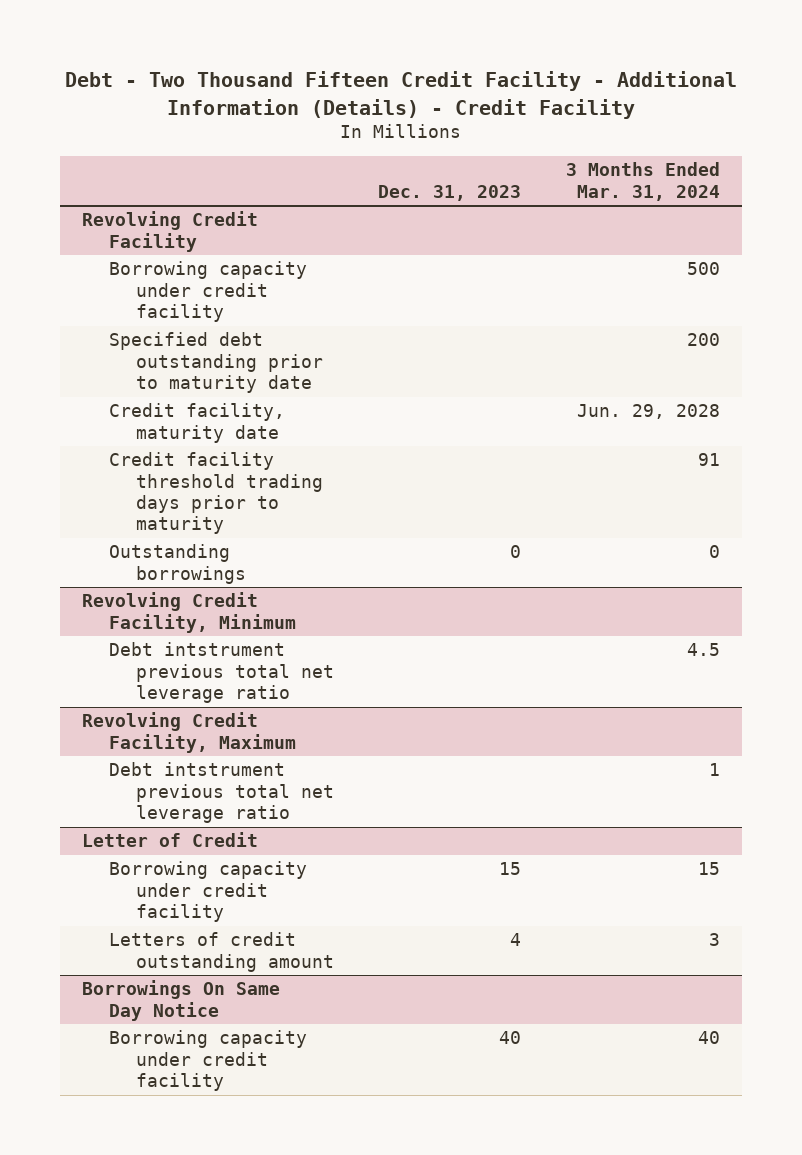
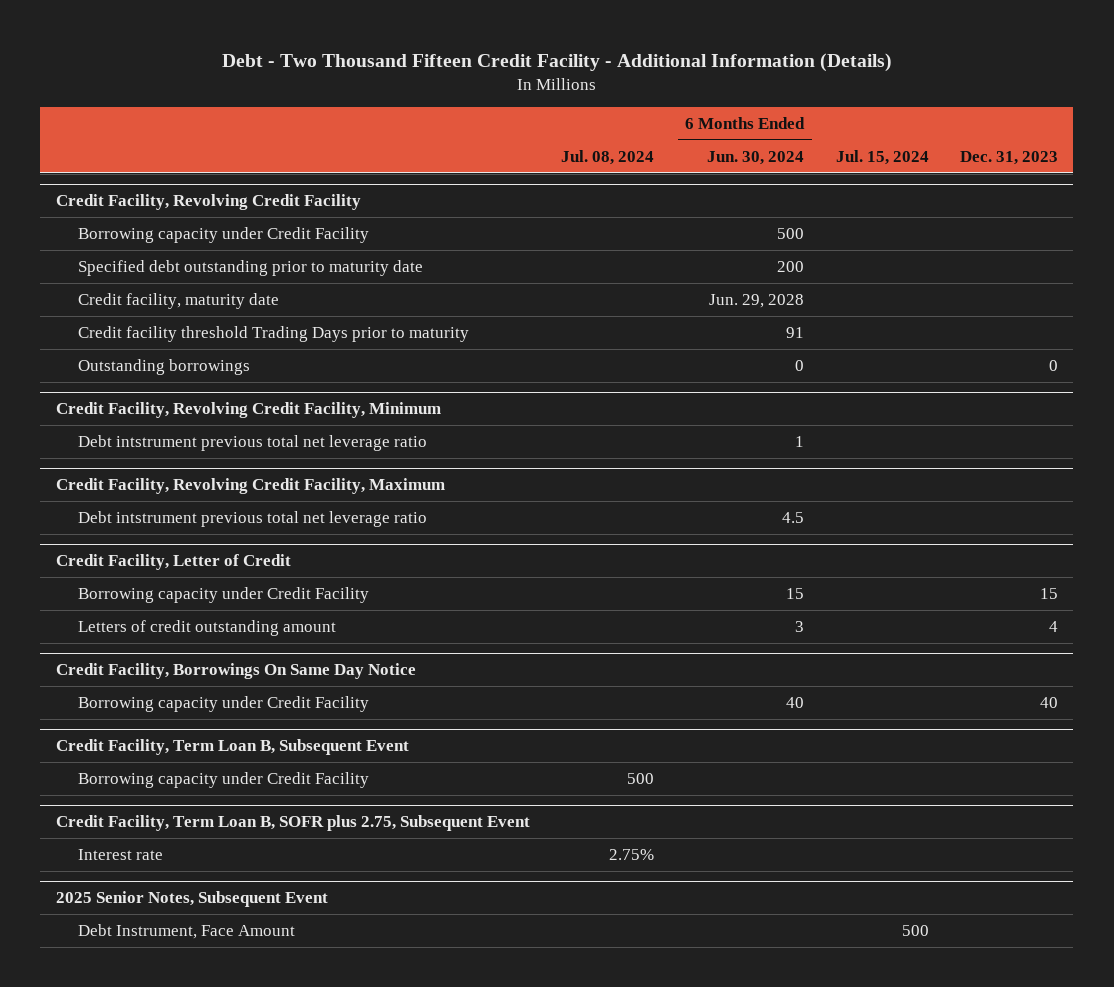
- Debt - Two Thousand Fifteen Credit Facility - Additional Information (Details) - Credit Facility
+ Debt - Two Thousand Fifteen Credit Facility - Additional Information (Details)
- | Dec. 31, 2023 | 3 Months Ended Mar. 31, 2024
+ | Jul. 08, 2024 | 6 Months Ended Jun. 30, 2024 | Jul. 15, 2024 | Dec. 31, 2023
- Revolving Credit Facility
- Borrowing capacity under credit facility | | 500
+ Credit Facility, Revolving Credit Facility
+ Borrowing capacity under Credit Facility | | 500 | |
- Credit facility threshold trading days prior to maturity | | 91
+ Credit facility threshold Trading Days prior to maturity | | 91 | |
- Revolving Credit Facility, Minimum
+ Credit Facility, Revolving Credit Facility, Minimum
- Revolving Credit Facility, Maximum
+ Credit Facility, Revolving Credit Facility, Maximum
- Letter of Credit
- Borrowing capacity under credit facility | 15 | 15
+ Credit Facility, Letter of Credit
+ Borrowing capacity under Credit Facility | | 15 | | 15
- Borrowings On Same Day Notice
- Borrowing capacity under credit facility | 40 | 40
+ Credit Facility, Borrowings On Same Day Notice
+ Borrowing capacity under Credit Facility | | 40 | | 40
+ Credit Facility, Term Loan B, Subsequent Event
+ Borrowing capacity under Credit Facility | 500 | | |
+ Credit Facility, Term Loan B, SOFR plus 2.75, Subsequent Event
+ Interest rate | 2.75% | | |
+ 2025 Senior Notes, Subsequent Event
+ Debt Instrument, Face Amount | | | 500 |

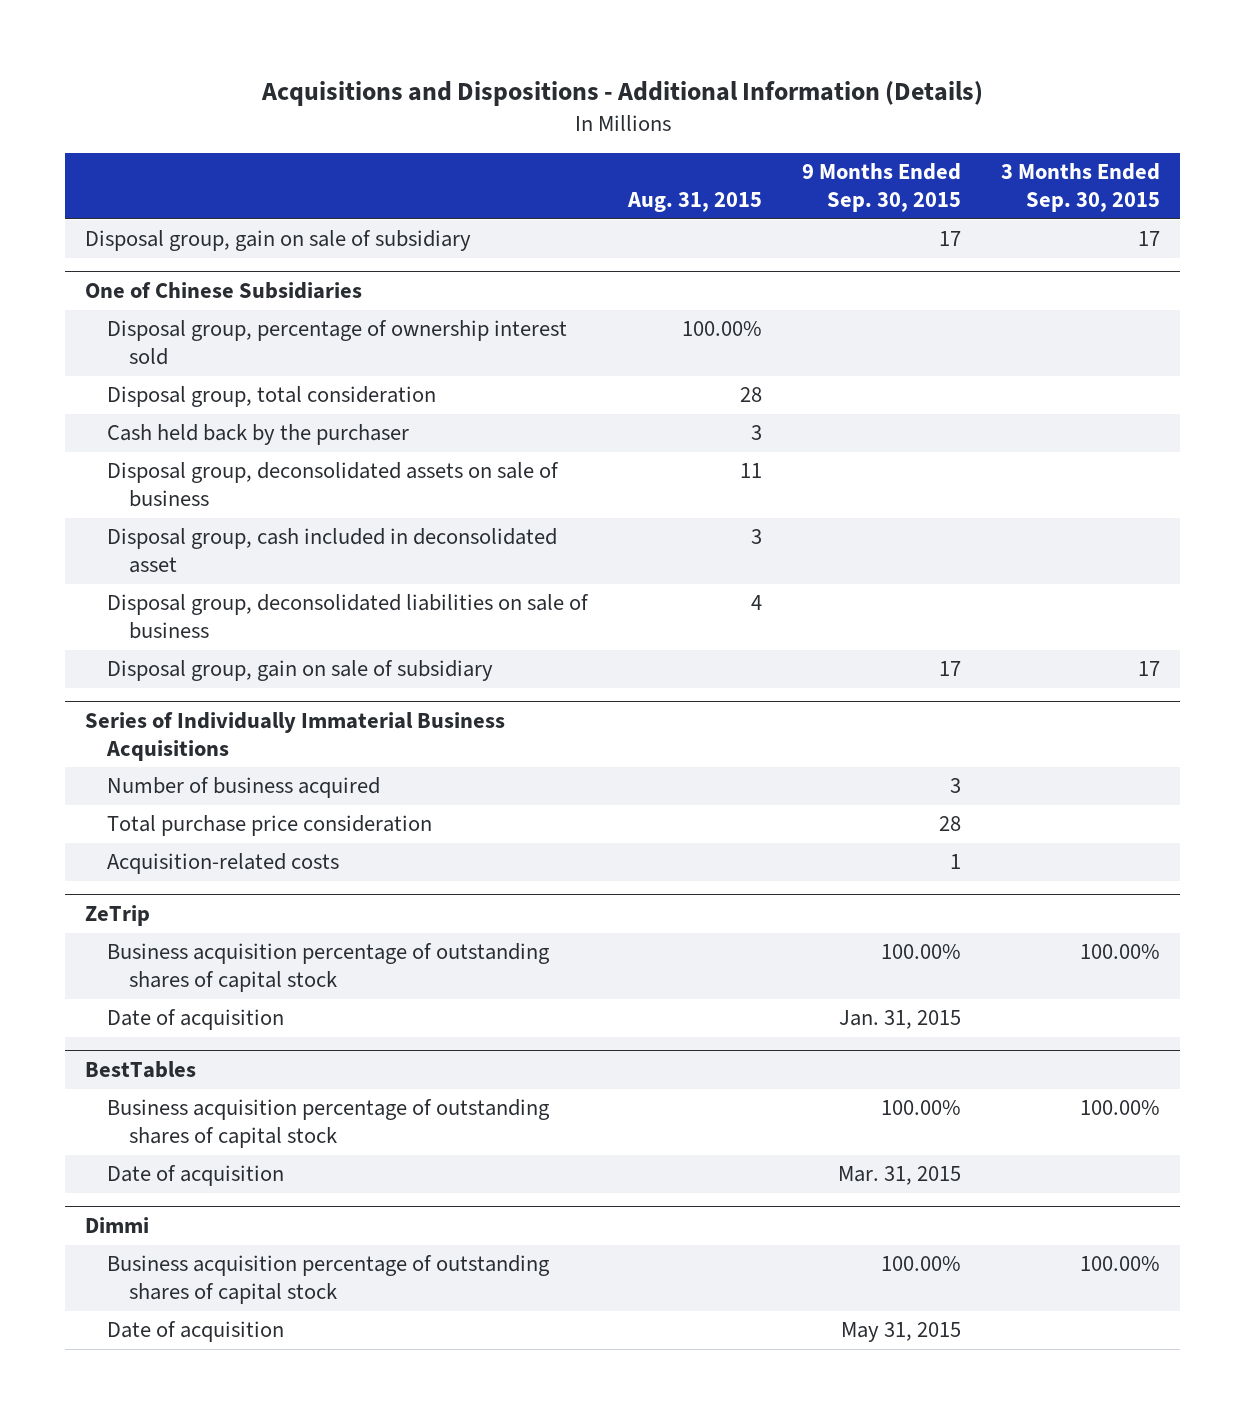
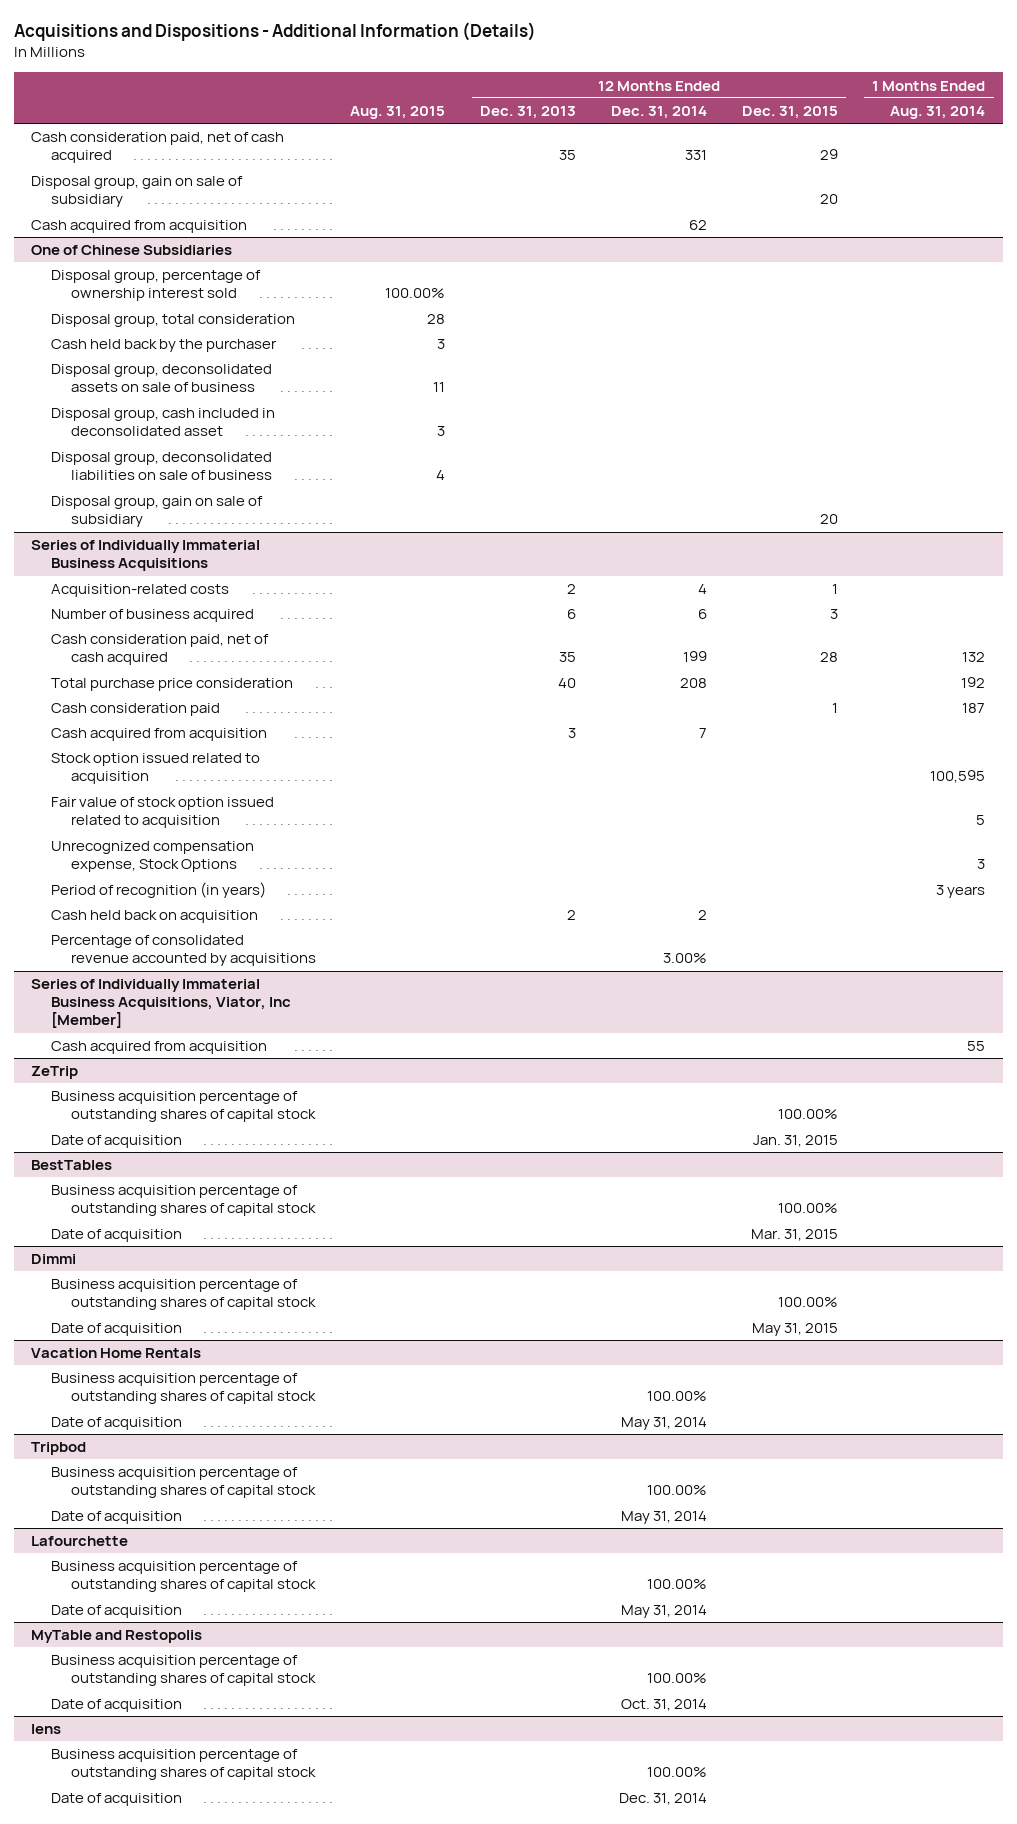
- | Aug. 31, 2015 | 9 Months Ended Sep. 30, 2015 | 3 Months Ended Sep. 30, 2015
+ | Aug. 31, 2015 | 12 Months Ended Dec. 31, 2013 | 12 Months Ended Dec. 31, 2014 | 12 Months Ended Dec. 31, 2015 | 1 Months Ended Aug. 31, 2014
+ Cash consideration paid, net of cash acquired | | 35 | 331 | 29 |
+ Cash acquired from acquisition | | | 62 | |
@ Series of Individually Immaterial Business Acquisitions
moved up: Acquisition-related costs | | 2 | 4 | 1 |
+ Cash consideration paid, net of cash acquired | | 35 | 199 | 28 | 132
+ Cash consideration paid | | | | 1 | 187
+ Cash acquired from acquisition | | 3 | 7 | |
+ Stock option issued related to acquisition | | | | | 100,595
+ Fair value of stock option issued related to acquisition | | | | | 5
+ Unrecognized compensation expense, Stock Options | | | | | 3
+ Period of recognition (in years) | | | | | 3 years
+ Cash held back on acquisition | | 2 | 2 | |
+ Percentage of consolidated revenue accounted by acquisitions | | | 3.00% | |
+ Series of Individually Immaterial Business Acquisitions, Viator, Inc [Member]
+ Cash acquired from acquisition | | | | | 55
+ Vacation Home Rentals
+ Business acquisition percentage of outstanding shares of capital stock | | | 100.00% | |
+ Date of acquisition | | | May 31, 2014 | |
+ Tripbod
+ Business acquisition percentage of outstanding shares of capital stock | | | 100.00% | |
+ Date of acquisition | | | May 31, 2014 | |
+ Lafourchette
+ Business acquisition percentage of outstanding shares of capital stock | | | 100.00% | |
+ Date of acquisition | | | May 31, 2014 | |
+ MyTable and Restopolis
+ Business acquisition percentage of outstanding shares of capital stock | | | 100.00% | |
+ Date of acquisition | | | Oct. 31, 2014 | |
+ Iens
+ Business acquisition percentage of outstanding shares of capital stock | | | 100.00% | |
+ Date of acquisition | | | Dec. 31, 2014 | |

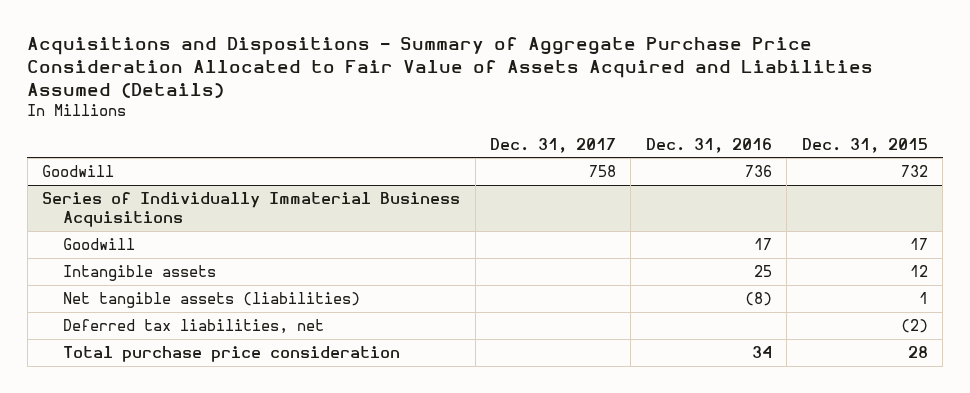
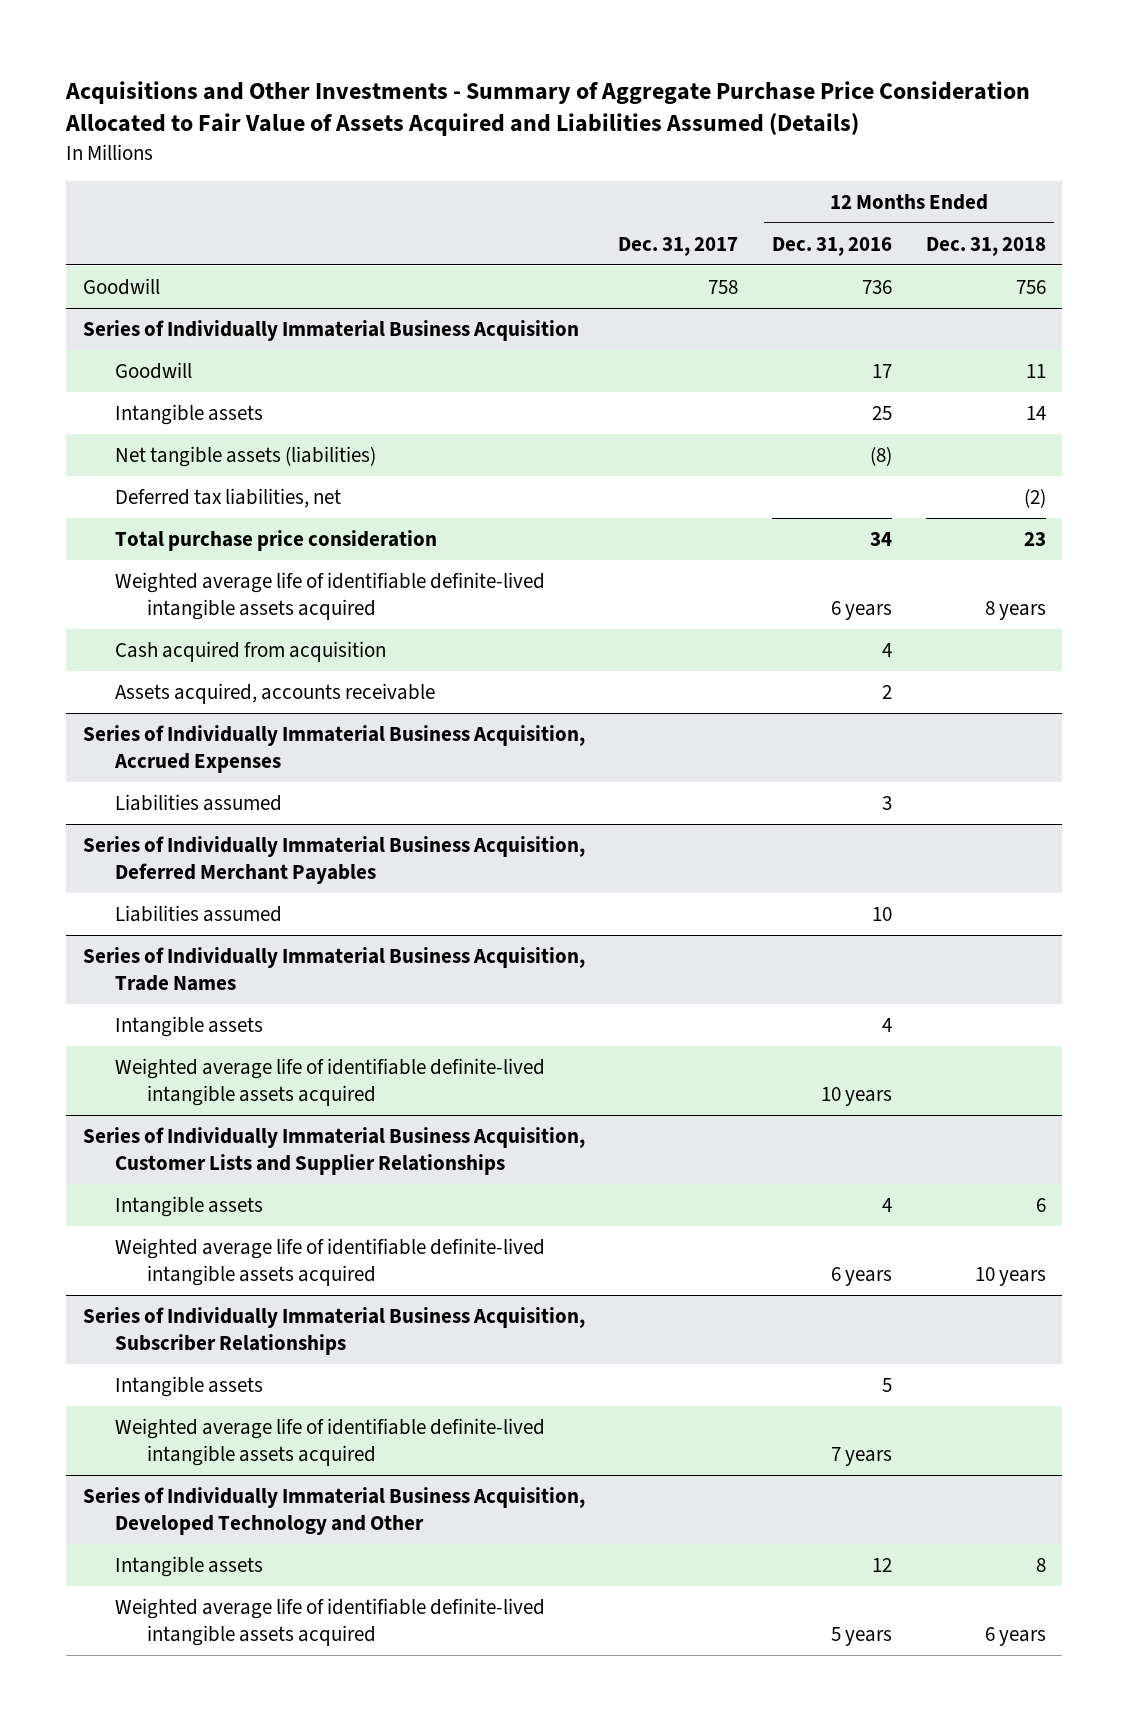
- Acquisitions and Dispositions - Summary of Aggregate Purchase Price Consideration Allocated to Fair Value of Assets Acquired and Liabilities Assumed (Details)
+ Acquisitions and Other Investments - Summary of Aggregate Purchase Price Consideration Allocated to Fair Value of Assets Acquired and Liabilities Assumed (Details)
- | Dec. 31, 2017 | Dec. 31, 2016 | Dec. 31, 2015
+ | Dec. 31, 2017 | 12 Months Ended Dec. 31, 2016 | 12 Months Ended Dec. 31, 2018
- Series of Individually Immaterial Business Acquisitions
+ Series of Individually Immaterial Business Acquisition
+ Weighted average life of identifiable definite-lived intangible assets acquired | | 6 years | 8 years
+ Cash acquired from acquisition | | 4 |
+ Assets acquired, accounts receivable | | 2 |
+ Series of Individually Immaterial Business Acquisition, Accrued Expenses
+ Liabilities assumed | | 3 |
+ Series of Individually Immaterial Business Acquisition, Deferred Merchant Payables
+ Liabilities assumed | | 10 |
+ Series of Individually Immaterial Business Acquisition, Trade Names
+ Intangible assets | | 4 |
+ Weighted average life of identifiable definite-lived intangible assets acquired | | 10 years |
+ Series of Individually Immaterial Business Acquisition, Customer Lists and Supplier Relationships
+ Intangible assets | | 4 | 6
+ Weighted average life of identifiable definite-lived intangible assets acquired | | 6 years | 10 years
+ Series of Individually Immaterial Business Acquisition, Subscriber Relationships
+ Intangible assets | | 5 |
+ Weighted average life of identifiable definite-lived intangible assets acquired | | 7 years |
+ Series of Individually Immaterial Business Acquisition, Developed Technology and Other
+ Intangible assets | | 12 | 8
+ Weighted average life of identifiable definite-lived intangible assets acquired | | 5 years | 6 years

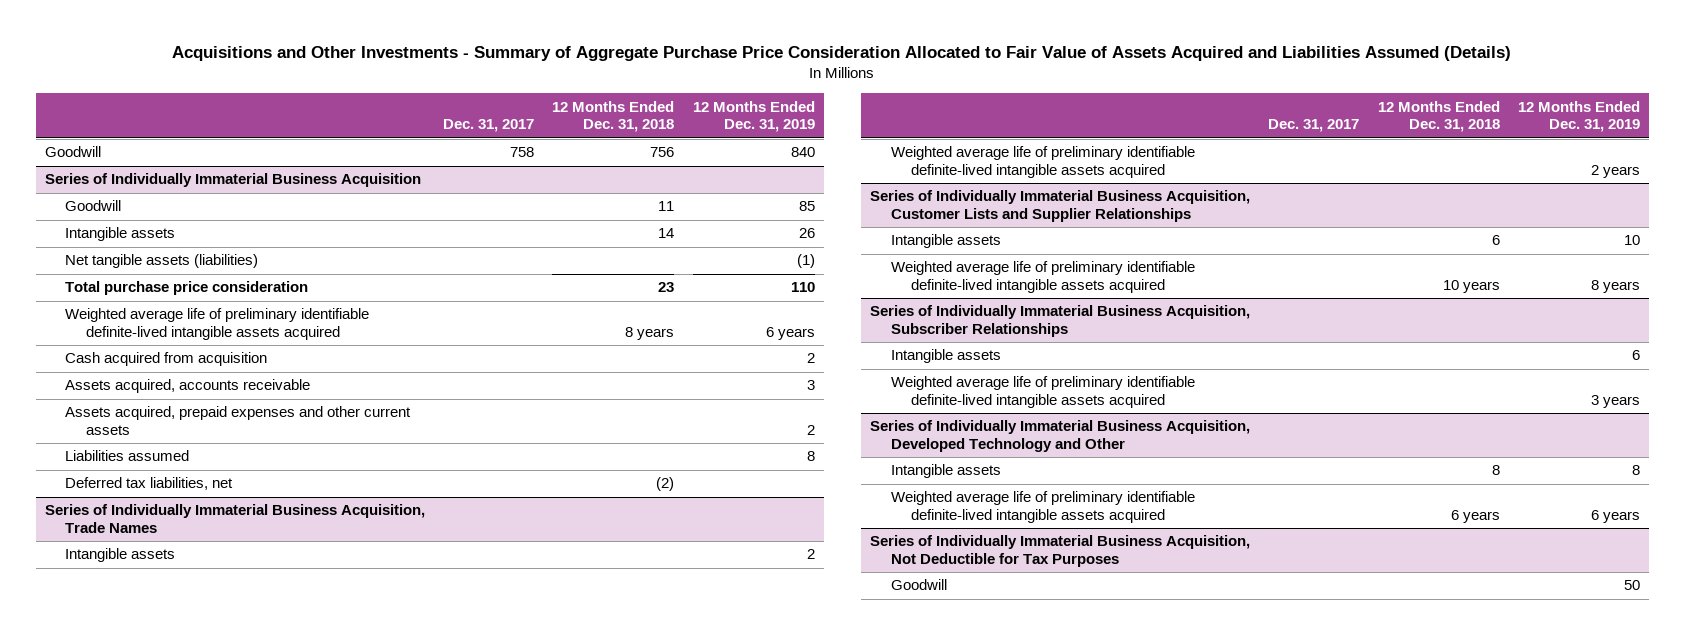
- | Dec. 31, 2017 | 12 Months Ended Dec. 31, 2016 | 12 Months Ended Dec. 31, 2018
+ | Dec. 31, 2017 | 12 Months Ended Dec. 31, 2018 | 12 Months Ended Dec. 31, 2019
@ Series of Individually Immaterial Business Acquisition
- Weighted average life of identifiable definite-lived intangible assets acquired | | 6 years | 8 years
+ Weighted average life of preliminary identifiable definite-lived intangible assets acquired | | 8 years | 6 years
- Series of Individually Immaterial Business Acquisition, Accrued Expenses
- Liabilities assumed | | 3 |
- Series of Individually Immaterial Business Acquisition, Deferred Merchant Payables
- Liabilities assumed | | 10 |
@ Series of Individually Immaterial Business Acquisition
+ Assets acquired, prepaid expenses and other current assets | | | 2
+ Liabilities assumed | | | 8
moved down: Deferred tax liabilities, net | | (2) |
@ Series of Individually Immaterial Business Acquisition, Trade Names
- Weighted average life of identifiable definite-lived intangible assets acquired | | 10 years |
+ Weighted average life of preliminary identifiable definite-lived intangible assets acquired | | | 2 years
@ Series of Individually Immaterial Business Acquisition, Customer Lists and Supplier Relationships
- Weighted average life of identifiable definite-lived intangible assets acquired | | 6 years | 10 years
+ Weighted average life of preliminary identifiable definite-lived intangible assets acquired | | 10 years | 8 years
@ Series of Individually Immaterial Business Acquisition, Subscriber Relationships
- Weighted average life of identifiable definite-lived intangible assets acquired | | 7 years |
+ Weighted average life of preliminary identifiable definite-lived intangible assets acquired | | | 3 years
@ Series of Individually Immaterial Business Acquisition, Developed Technology and Other
- Weighted average life of identifiable definite-lived intangible assets acquired | | 5 years | 6 years
+ Weighted average life of preliminary identifiable definite-lived intangible assets acquired | | 6 years | 6 years
+ Series of Individually Immaterial Business Acquisition, Not Deductible for Tax Purposes
+ Goodwill | | | 50

